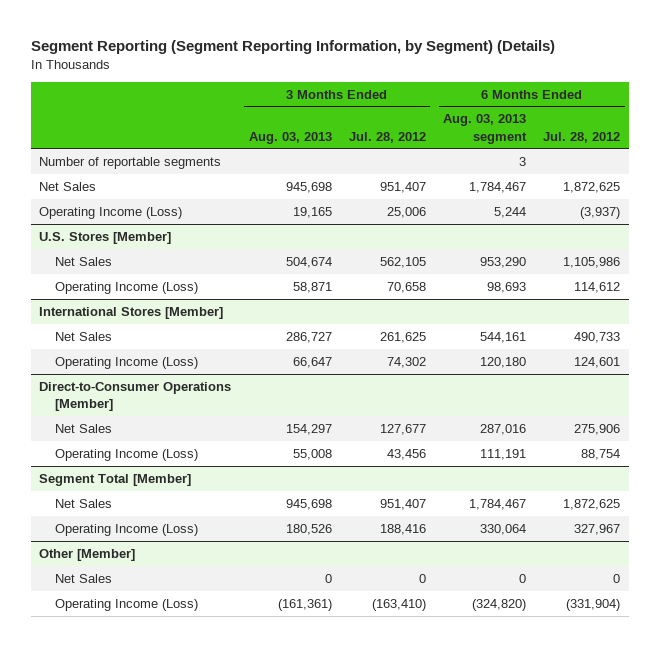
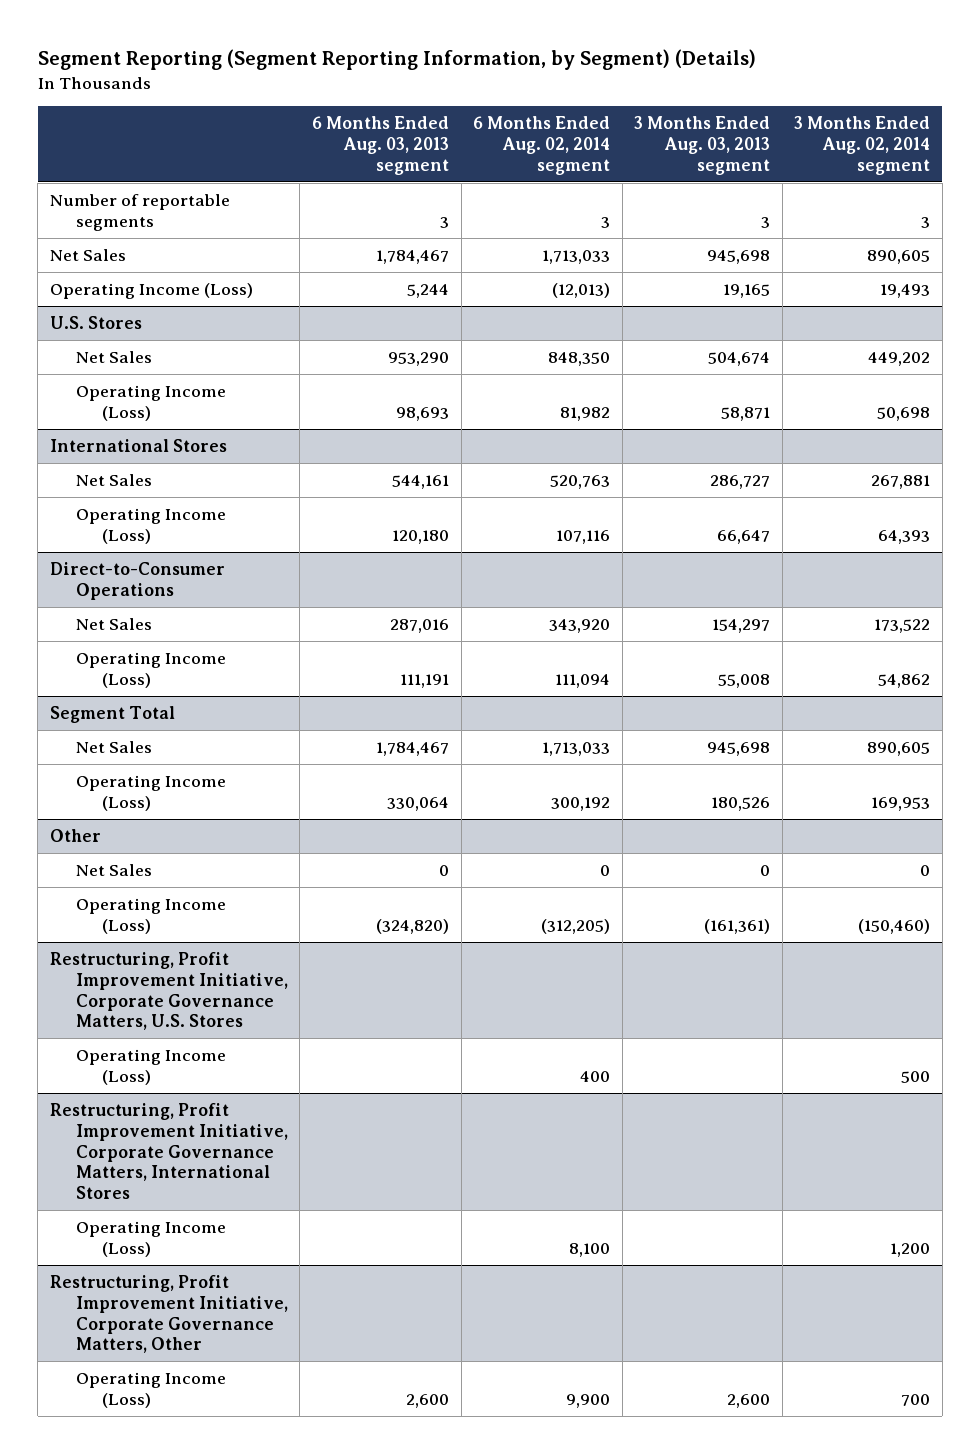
- | 3 Months Ended Aug. 03, 2013 | 3 Months Ended Jul. 28, 2012 | 6 Months Ended Aug. 03, 2013 segment | 6 Months Ended Jul. 28, 2012
+ | 6 Months Ended Aug. 03, 2013 segment | 6 Months Ended Aug. 02, 2014 segment | 3 Months Ended Aug. 03, 2013 segment | 3 Months Ended Aug. 02, 2014 segment
- U.S. Stores [Member]
+ U.S. Stores
- International Stores [Member]
+ International Stores
- Direct-to-Consumer Operations [Member]
+ Direct-to-Consumer Operations
- Segment Total [Member]
+ Segment Total
- Other [Member]
+ Other
+ Restructuring, Profit Improvement Initiative, Corporate Governance Matters, U.S. Stores
+ Operating Income (Loss) | | 400 | | 500
+ Restructuring, Profit Improvement Initiative, Corporate Governance Matters, International Stores
+ Operating Income (Loss) | | 8,100 | | 1,200
+ Restructuring, Profit Improvement Initiative, Corporate Governance Matters, Other
+ Operating Income (Loss) | 2,600 | 9,900 | 2,600 | 700

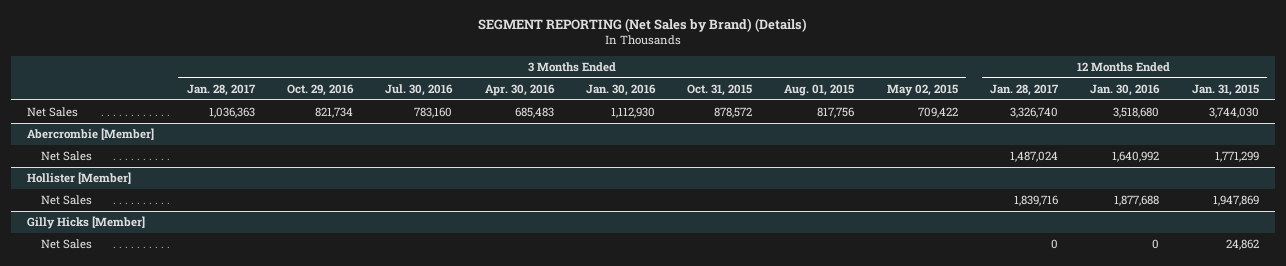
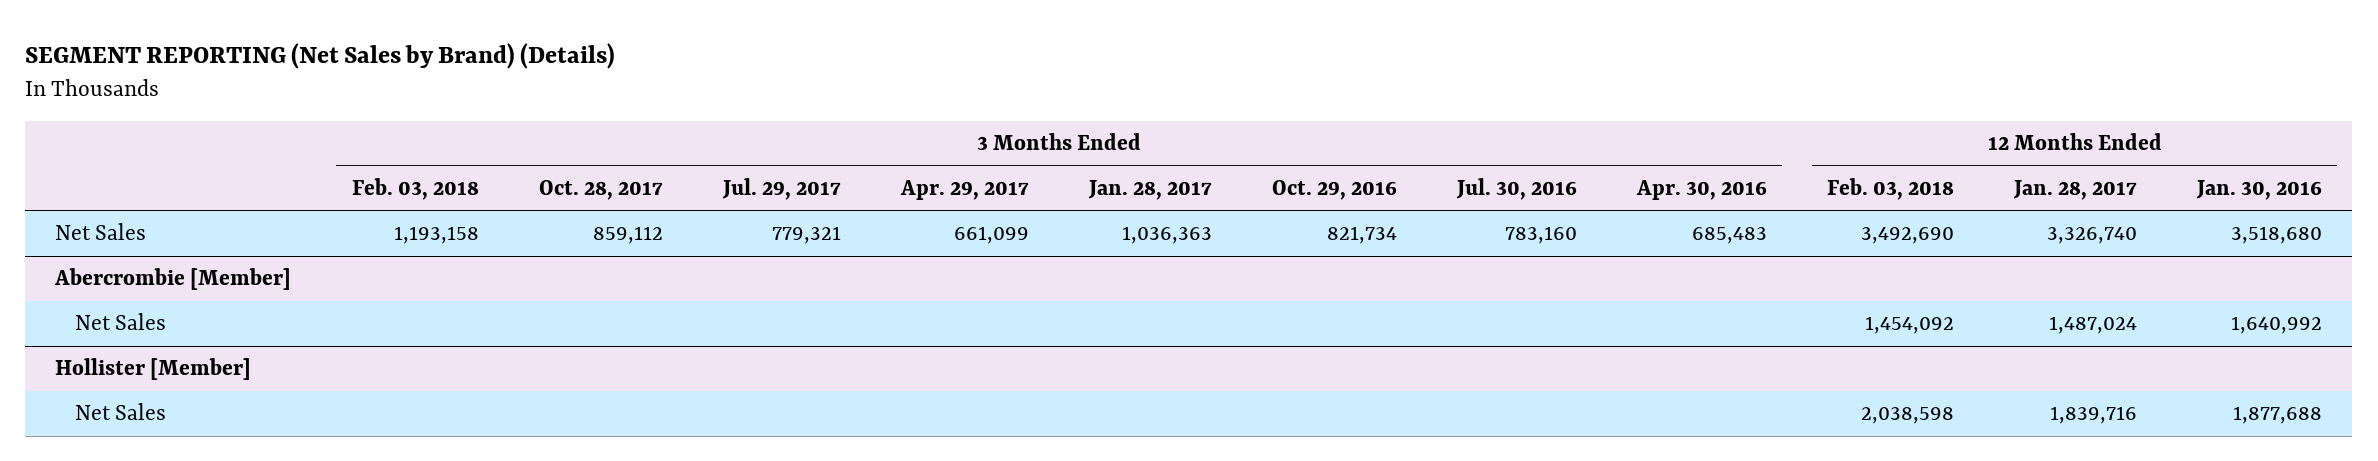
- | 3 Months Ended Jan. 28, 2017 | 3 Months Ended Oct. 29, 2016 | 3 Months Ended Jul. 30, 2016 | 3 Months Ended Apr. 30, 2016 | 3 Months Ended Jan. 30, 2016 | 3 Months Ended Oct. 31, 2015 | 3 Months Ended Aug. 01, 2015 | 3 Months Ended May 02, 2015 | 12 Months Ended Jan. 28, 2017 | 12 Months Ended Jan. 30, 2016 | 12 Months Ended Jan. 31, 2015
+ | 3 Months Ended Feb. 03, 2018 | 3 Months Ended Oct. 28, 2017 | 3 Months Ended Jul. 29, 2017 | 3 Months Ended Apr. 29, 2017 | 3 Months Ended Jan. 28, 2017 | 3 Months Ended Oct. 29, 2016 | 3 Months Ended Jul. 30, 2016 | 3 Months Ended Apr. 30, 2016 | 12 Months Ended Feb. 03, 2018 | 12 Months Ended Jan. 28, 2017 | 12 Months Ended Jan. 30, 2016
- Gilly Hicks [Member]
- Net Sales | | | | | | | | | 0 | 0 | 24,862

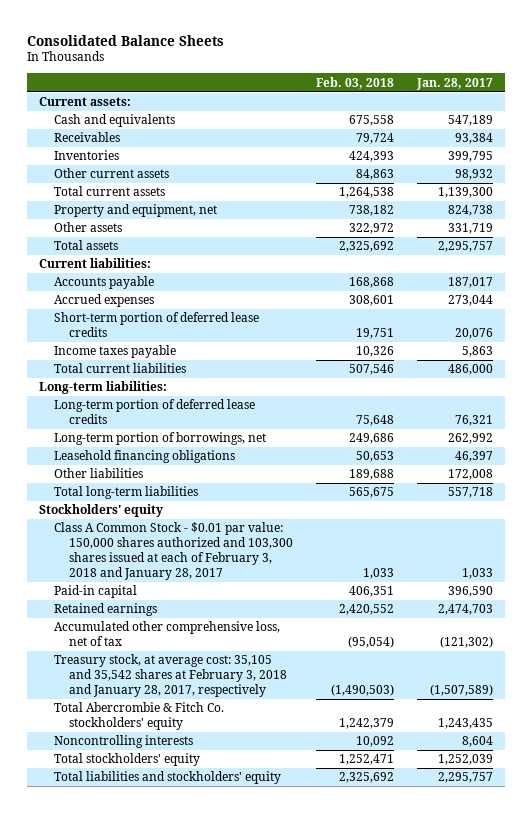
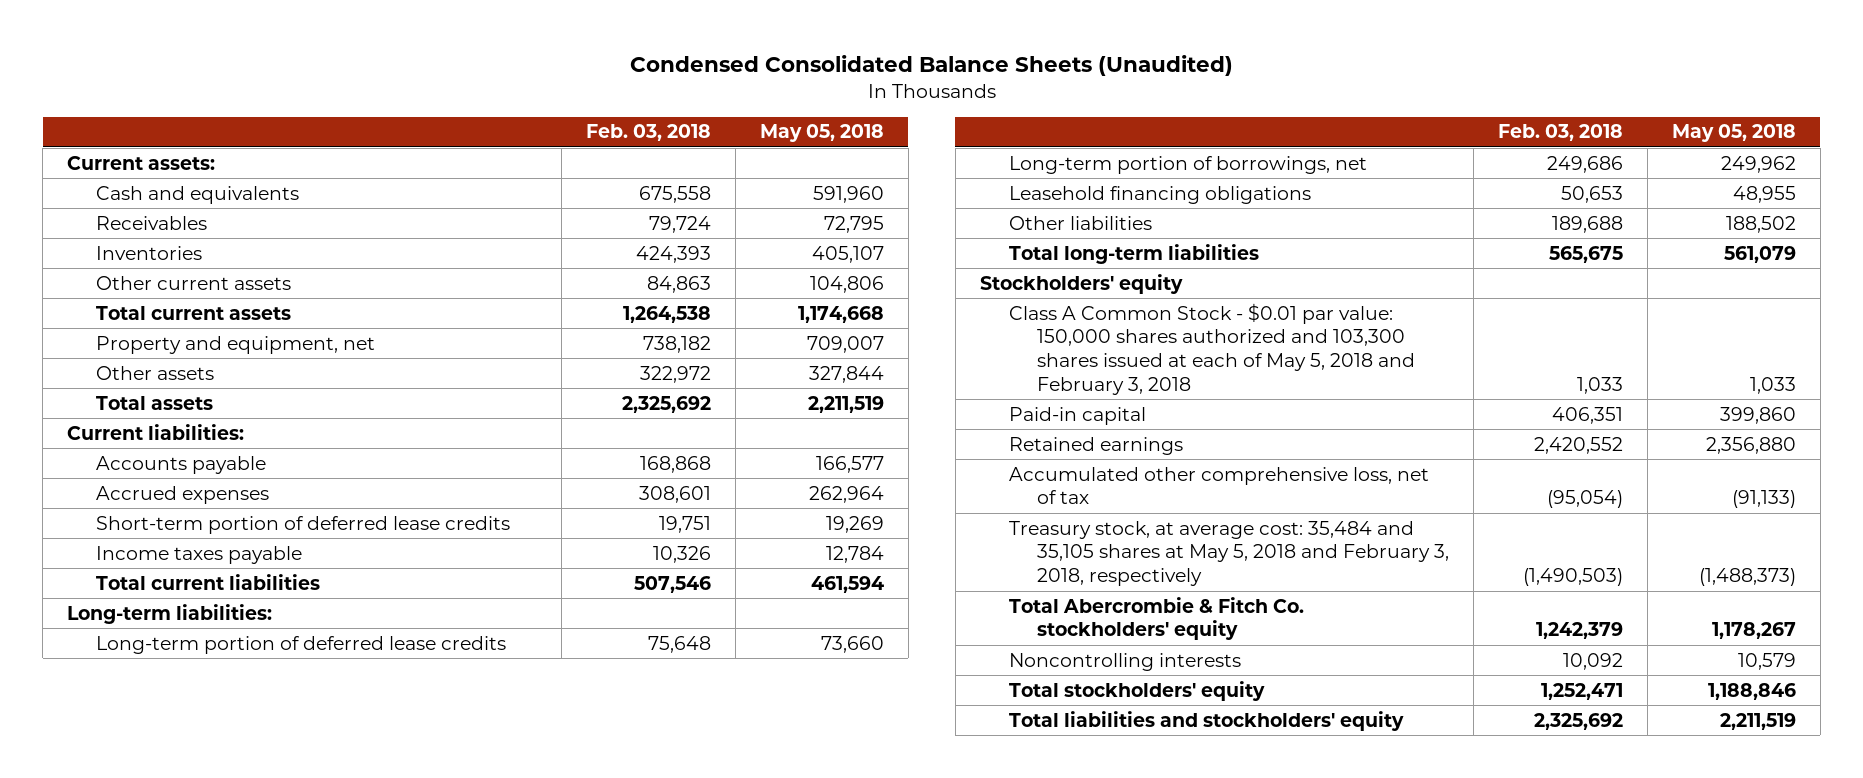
- Consolidated Balance Sheets
+ Condensed Consolidated Balance Sheets (Unaudited)
- | Feb. 03, 2018 | Jan. 28, 2017
+ | Feb. 03, 2018 | May 05, 2018
- Class A Common Stock - $0.01 par value: 150,000 shares authorized and 103,300 shares issued at each of February 3, 2018 and January 28, 2017 | 1,033 | 1,033
+ Class A Common Stock - $0.01 par value: 150,000 shares authorized and 103,300 shares issued at each of May 5, 2018 and February 3, 2018 | 1,033 | 1,033
- Treasury stock, at average cost: 35,105 and 35,542 shares at February 3, 2018 and January 28, 2017, respectively | (1,490,503) | (1,507,589)
+ Treasury stock, at average cost: 35,484 and 35,105 shares at May 5, 2018 and February 3, 2018, respectively | (1,490,503) | (1,488,373)

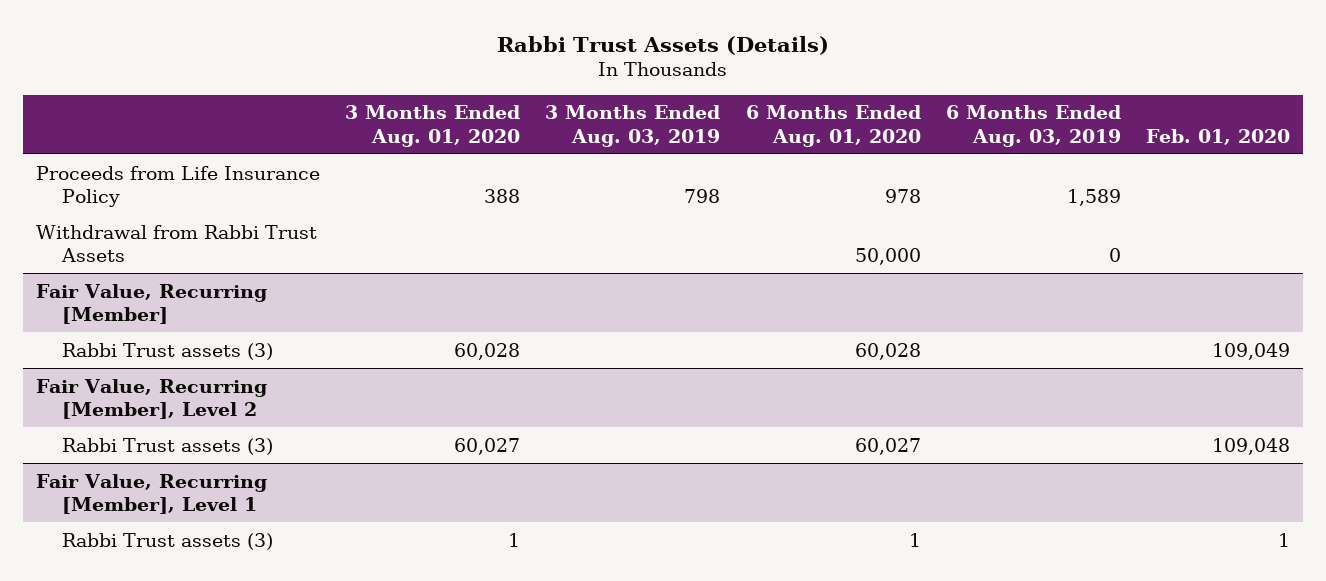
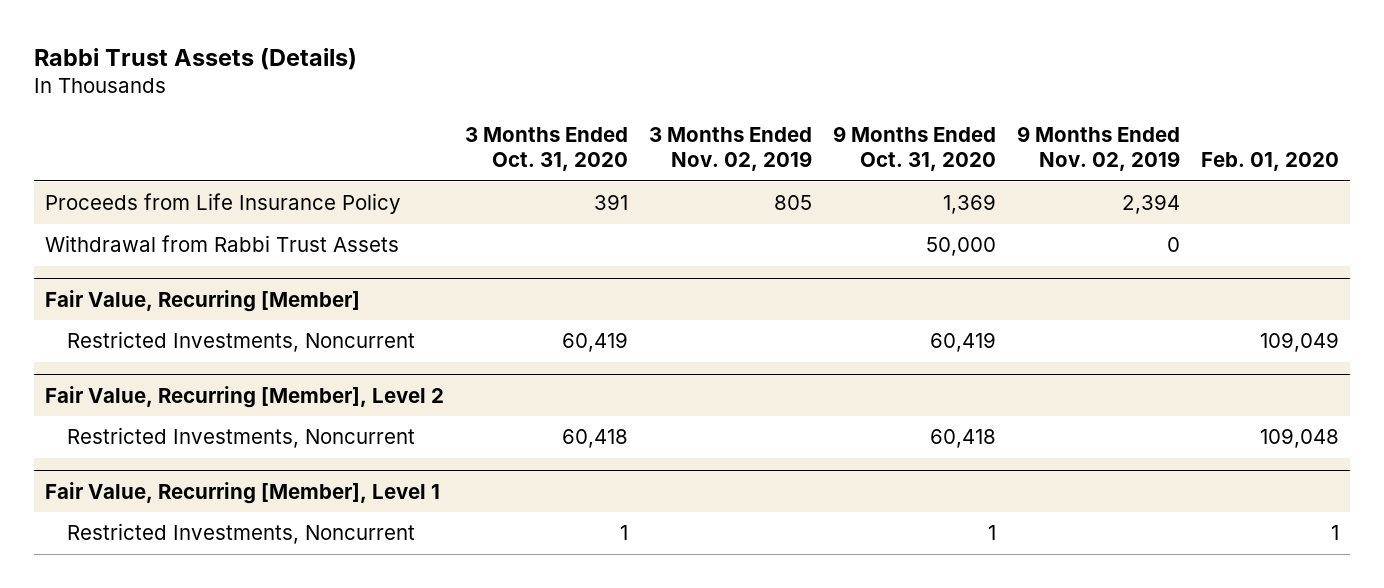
- | 3 Months Ended Aug. 01, 2020 | 3 Months Ended Aug. 03, 2019 | 6 Months Ended Aug. 01, 2020 | 6 Months Ended Aug. 03, 2019 | Feb. 01, 2020
+ | 3 Months Ended Oct. 31, 2020 | 3 Months Ended Nov. 02, 2019 | 9 Months Ended Oct. 31, 2020 | 9 Months Ended Nov. 02, 2019 | Feb. 01, 2020
@ Fair Value, Recurring [Member]
- Rabbi Trust assets (3) | 60,028 | | 60,028 | | 109,049
+ Restricted Investments, Noncurrent | 60,419 | | 60,419 | | 109,049
@ Fair Value, Recurring [Member], Level 2
- Rabbi Trust assets (3) | 60,027 | | 60,027 | | 109,048
+ Restricted Investments, Noncurrent | 60,418 | | 60,418 | | 109,048
@ Fair Value, Recurring [Member], Level 1
- Rabbi Trust assets (3) | 1 | | 1 | | 1
+ Restricted Investments, Noncurrent | 1 | | 1 | | 1

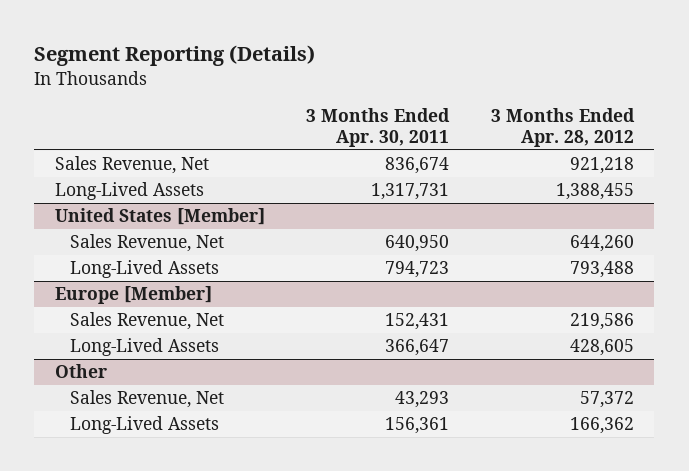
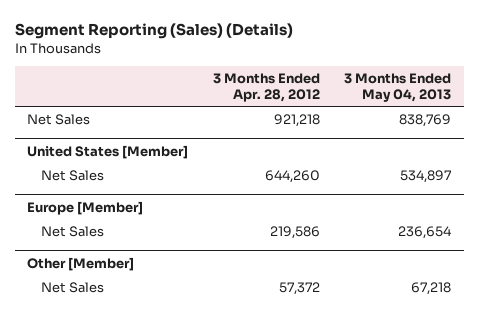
- Segment Reporting (Details)
+ Segment Reporting (Sales) (Details)
- | 3 Months Ended Apr. 30, 2011 | 3 Months Ended Apr. 28, 2012
+ | 3 Months Ended Apr. 28, 2012 | 3 Months Ended May 04, 2013
- Sales Revenue, Net | 836,674 | 921,218
- Long-Lived Assets | 1,317,731 | 1,388,455
+ Net Sales | 921,218 | 838,769
@ United States [Member]
- Sales Revenue, Net | 640,950 | 644,260
- Long-Lived Assets | 794,723 | 793,488
+ Net Sales | 644,260 | 534,897
@ Europe [Member]
- Sales Revenue, Net | 152,431 | 219,586
- Long-Lived Assets | 366,647 | 428,605
- Other
- Sales Revenue, Net | 43,293 | 57,372
- Long-Lived Assets | 156,361 | 166,362
@ Europe [Member]
+ Net Sales | 219,586 | 236,654
+ Other [Member]
+ Net Sales | 57,372 | 67,218

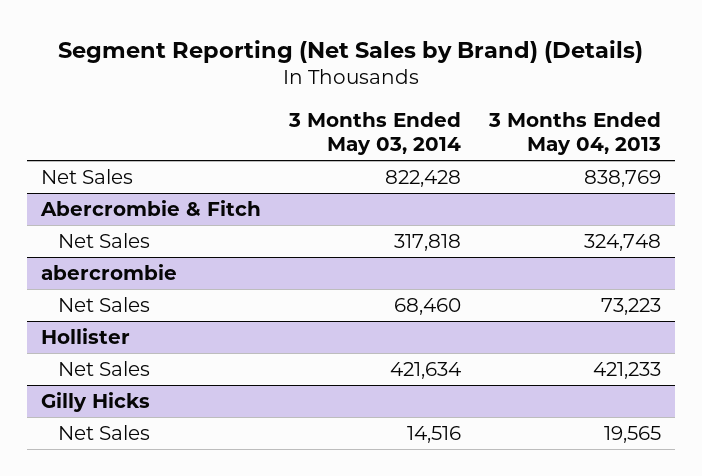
- Segment Reporting (Sales) (Details)
+ Segment Reporting (Net Sales by Brand) (Details)
- | 3 Months Ended Apr. 28, 2012 | 3 Months Ended May 04, 2013
+ | 3 Months Ended May 03, 2014 | 3 Months Ended May 04, 2013
- United States [Member]
- Net Sales | 644,260 | 534,897
- Europe [Member]
- Net Sales | 219,586 | 236,654
- Other [Member]
- Net Sales | 57,372 | 67,218
+ Abercrombie & Fitch
+ Net Sales | 317,818 | 324,748
+ abercrombie
+ Net Sales | 68,460 | 73,223
+ Hollister
+ Net Sales | 421,634 | 421,233
+ Gilly Hicks
+ Net Sales | 14,516 | 19,565

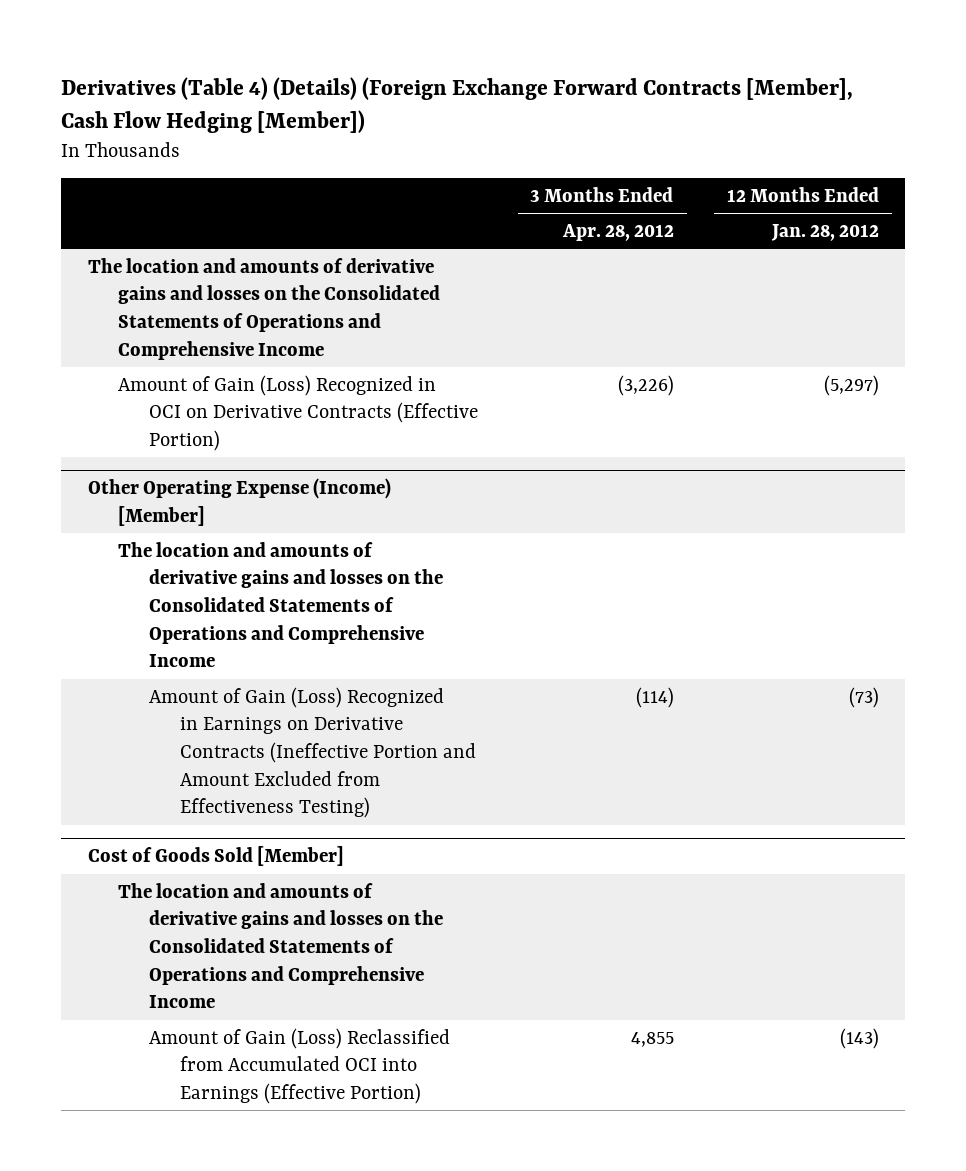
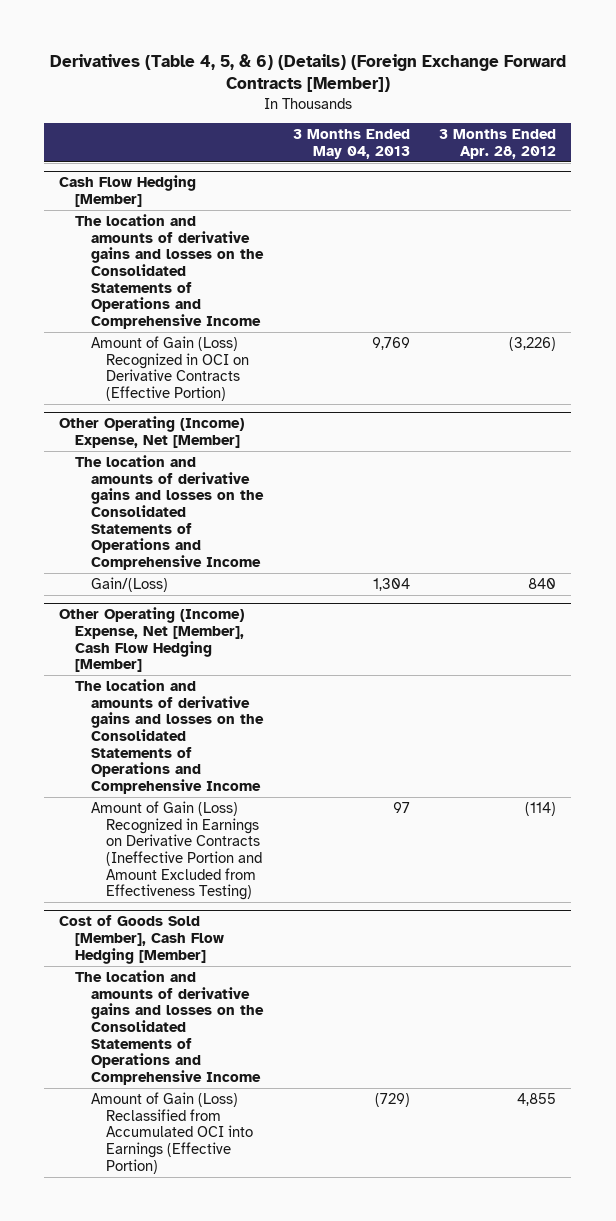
- Derivatives (Table 4) (Details) (Foreign Exchange Forward Contracts [Member], Cash Flow Hedging [Member])
+ Derivatives (Table 4, 5, & 6) (Details) (Foreign Exchange Forward Contracts [Member])
- | 3 Months Ended Apr. 28, 2012 | 12 Months Ended Jan. 28, 2012
+ | 3 Months Ended May 04, 2013 | 3 Months Ended Apr. 28, 2012
+ Cash Flow Hedging [Member]
- Other Operating Expense (Income) [Member]
+ Other Operating (Income) Expense, Net [Member]
+ Gain/(Loss) | 1,304 | 840
+ Other Operating (Income) Expense, Net [Member], Cash Flow Hedging [Member]
+ The location and amounts of derivative gains and losses on the Consolidated Statements of Operations and Comprehensive Income
- Cost of Goods Sold [Member]
+ Cost of Goods Sold [Member], Cash Flow Hedging [Member]

